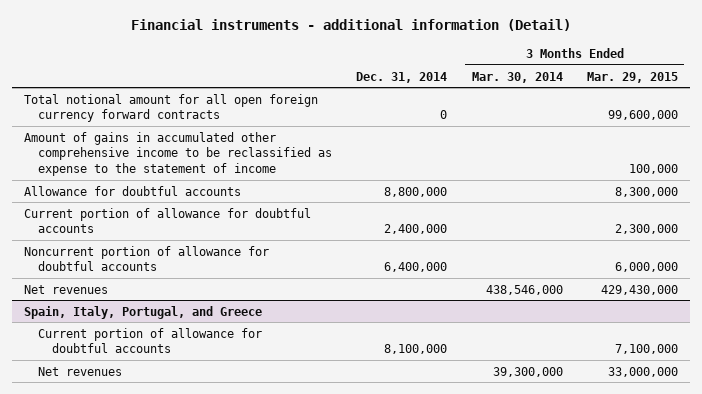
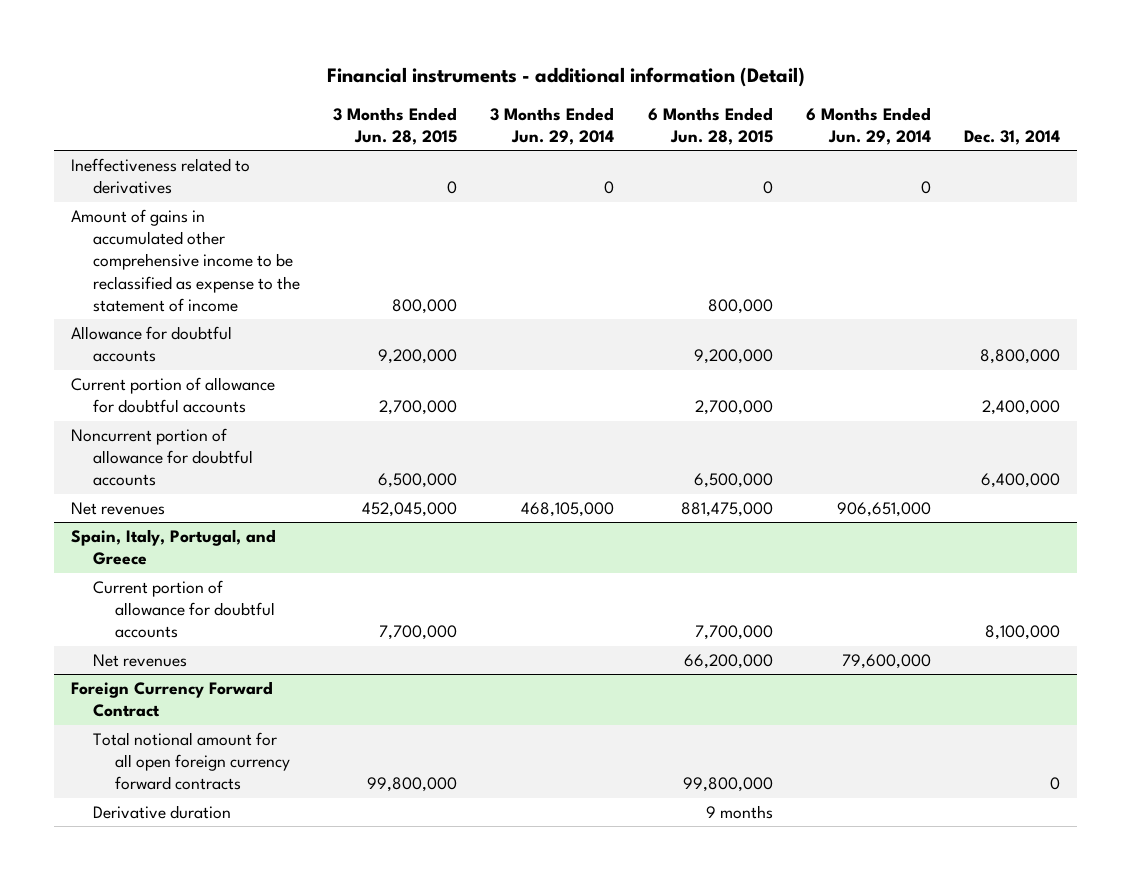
- | Dec. 31, 2014 | 3 Months Ended Mar. 30, 2014 | 3 Months Ended Mar. 29, 2015
+ | 3 Months Ended Jun. 28, 2015 | 3 Months Ended Jun. 29, 2014 | 6 Months Ended Jun. 28, 2015 | 6 Months Ended Jun. 29, 2014 | Dec. 31, 2014
- Total notional amount for all open foreign currency forward contracts | 0 | | 99,600,000
+ Ineffectiveness related to derivatives | 0 | 0 | 0 | 0 |
+ Foreign Currency Forward Contract
+ Total notional amount for all open foreign currency forward contracts | 99,800,000 | | 99,800,000 | | 0
+ Derivative duration | | | 9 months | |

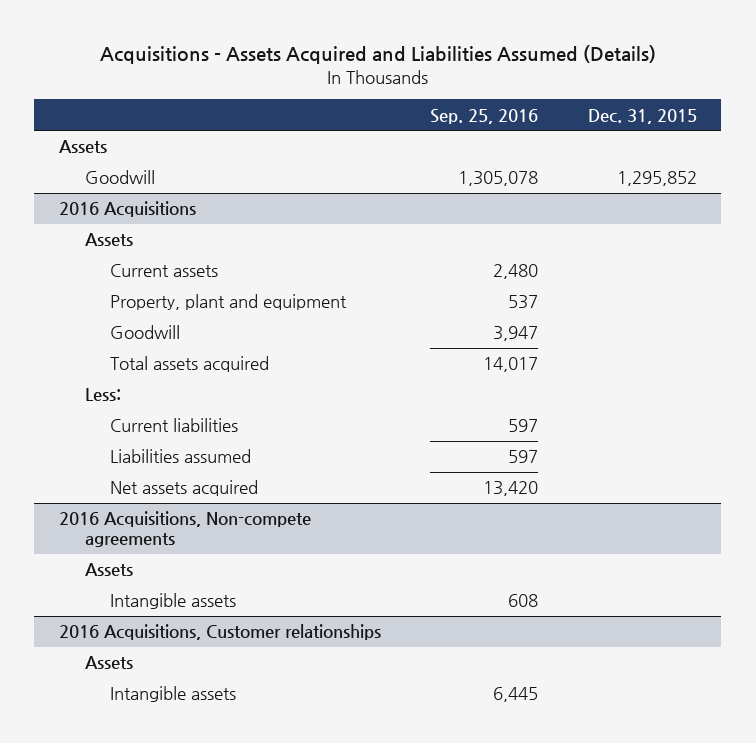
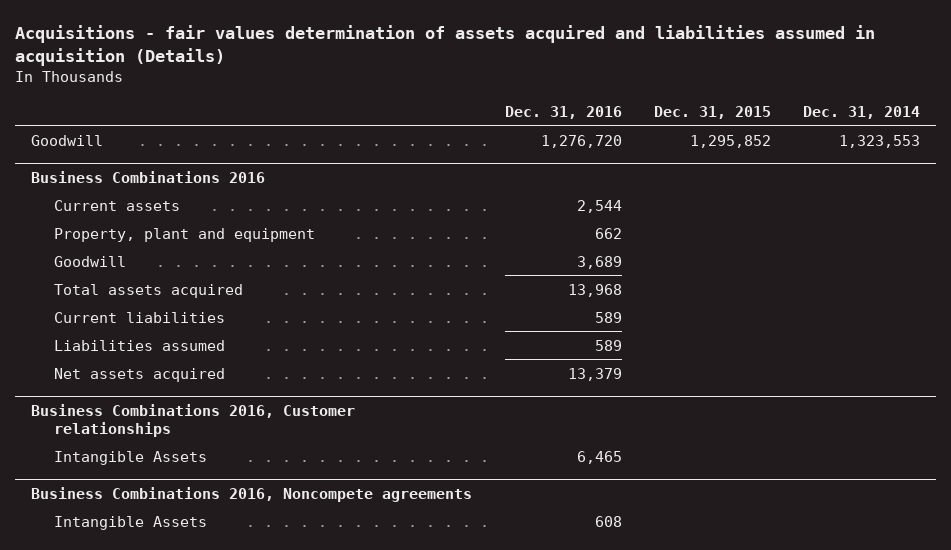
- Acquisitions - Assets Acquired and Liabilities Assumed (Details)
+ Acquisitions - fair values determination of assets acquired and liabilities assumed in acquisition (Details)
- | Sep. 25, 2016 | Dec. 31, 2015
+ | Dec. 31, 2016 | Dec. 31, 2015 | Dec. 31, 2014
- Assets
- 2016 Acquisitions
- Assets
- Current assets | 2,480 |
- Property, plant and equipment | 537 |
- Goodwill | 3,947 |
- Total assets acquired | 14,017 |
- Less:
- Current liabilities | 597 |
- Liabilities assumed | 597 |
- Net assets acquired | 13,420 |
- 2016 Acquisitions, Non-compete agreements
- Assets
- Intangible assets | 608 |
- 2016 Acquisitions, Customer relationships
- Assets
- Intangible assets | 6,445 |
+ Business Combinations 2016
+ Current assets | 2,544 | |
+ Property, plant and equipment | 662 | |
+ Goodwill | 3,689 | |
+ Total assets acquired | 13,968 | |
+ Current liabilities | 589 | |
+ Liabilities assumed | 589 | |
+ Net assets acquired | 13,379 | |
+ Business Combinations 2016, Customer relationships
+ Intangible Assets | 6,465 | |
+ Business Combinations 2016, Noncompete agreements
+ Intangible Assets | 608 | |

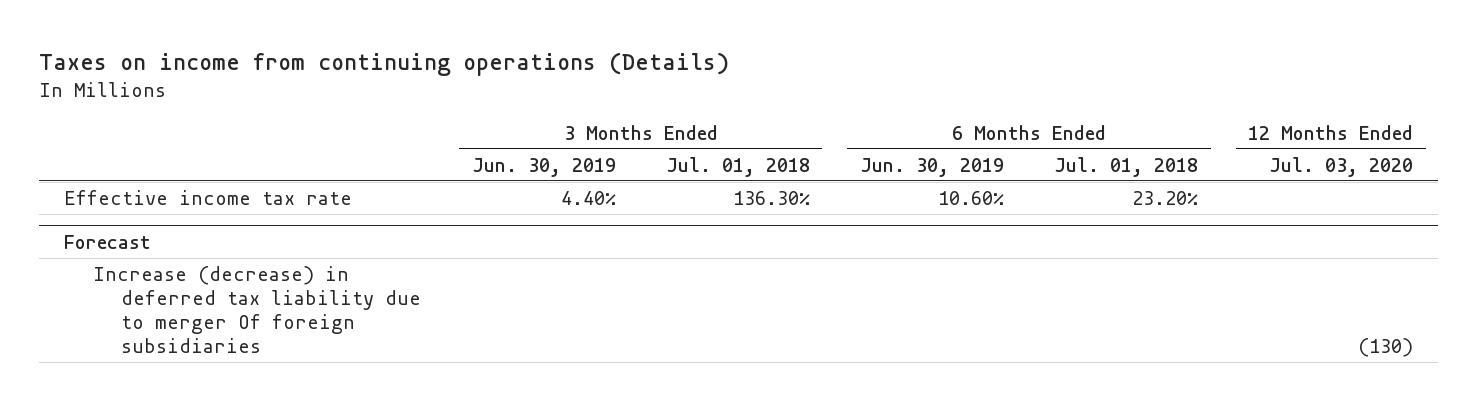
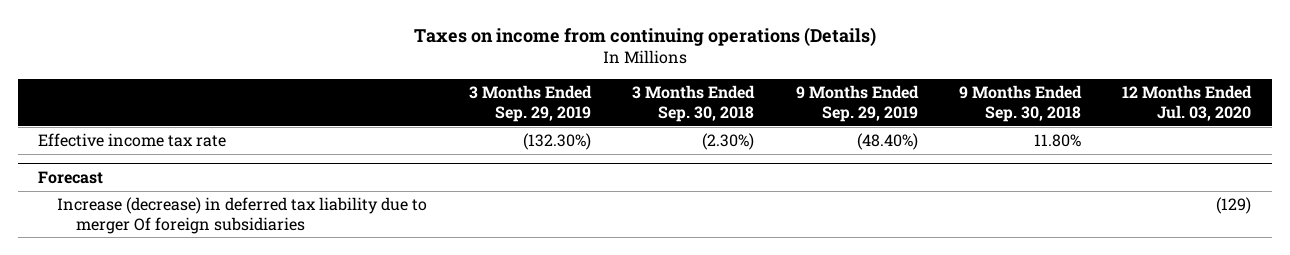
- | 3 Months Ended Jun. 30, 2019 | 3 Months Ended Jul. 01, 2018 | 6 Months Ended Jun. 30, 2019 | 6 Months Ended Jul. 01, 2018 | 12 Months Ended Jul. 03, 2020
+ | 3 Months Ended Sep. 29, 2019 | 3 Months Ended Sep. 30, 2018 | 9 Months Ended Sep. 29, 2019 | 9 Months Ended Sep. 30, 2018 | 12 Months Ended Jul. 03, 2020
@ Forecast
- Increase (decrease) in deferred tax liability due to merger Of foreign subsidiaries | | | | | (130)
+ Increase (decrease) in deferred tax liability due to merger Of foreign subsidiaries | | | | | (129)

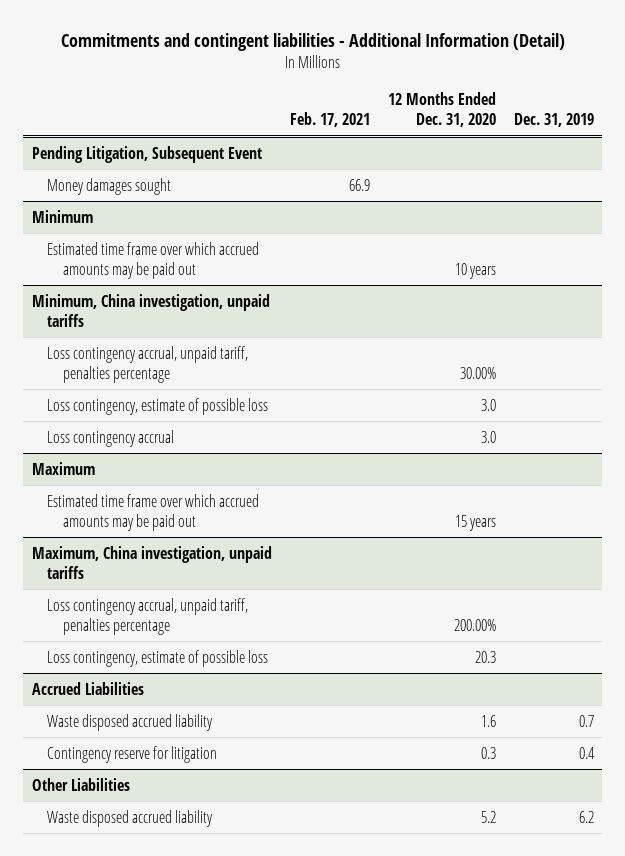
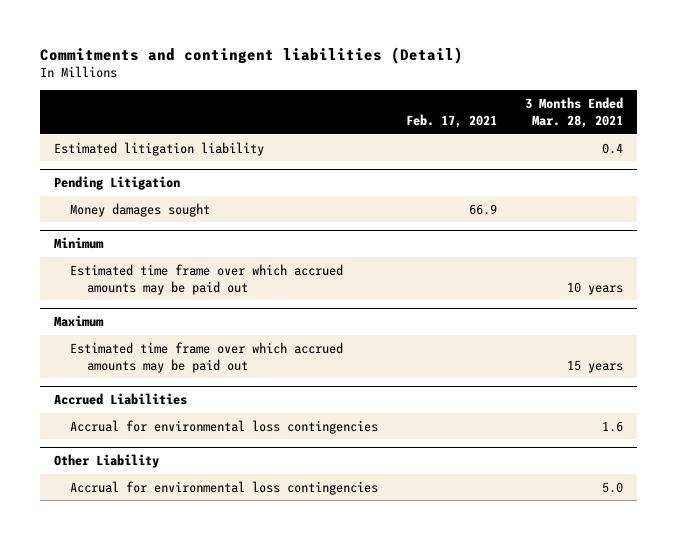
- Commitments and contingent liabilities - Additional Information (Detail)
+ Commitments and contingent liabilities (Detail)
- | Feb. 17, 2021 | 12 Months Ended Dec. 31, 2020 | Dec. 31, 2019
+ | Feb. 17, 2021 | 3 Months Ended Mar. 28, 2021
- Pending Litigation, Subsequent Event
+ Estimated litigation liability | | 0.4
+ Pending Litigation
- Minimum, China investigation, unpaid tariffs
- Loss contingency accrual, unpaid tariff, penalties percentage | | 30.00% |
- Loss contingency, estimate of possible loss | | 3.0 |
- Loss contingency accrual | | 3.0 |
- Maximum, China investigation, unpaid tariffs
- Loss contingency accrual, unpaid tariff, penalties percentage | | 200.00% |
- Loss contingency, estimate of possible loss | | 20.3 |
@ Accrued Liabilities
- Waste disposed accrued liability | | 1.6 | 0.7
- Contingency reserve for litigation | | 0.3 | 0.4
- Other Liabilities
- Waste disposed accrued liability | | 5.2 | 6.2
@ Accrued Liabilities
+ Accrual for environmental loss contingencies | | 1.6
+ Other Liability
+ Accrual for environmental loss contingencies | | 5.0

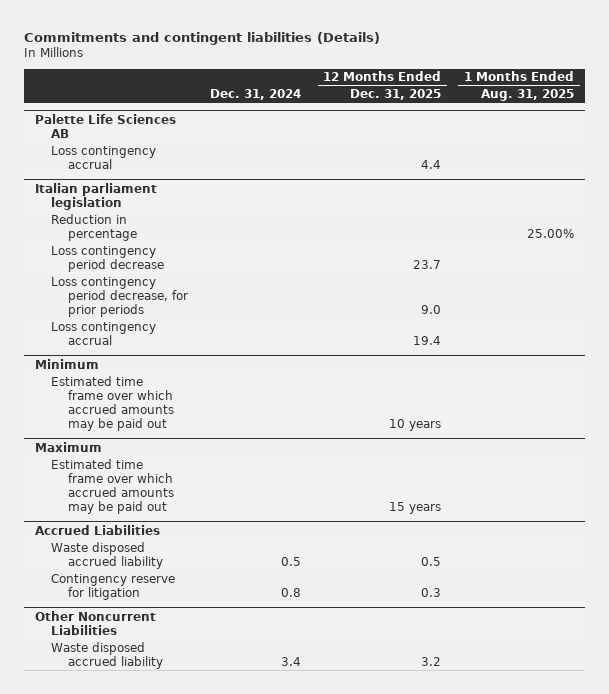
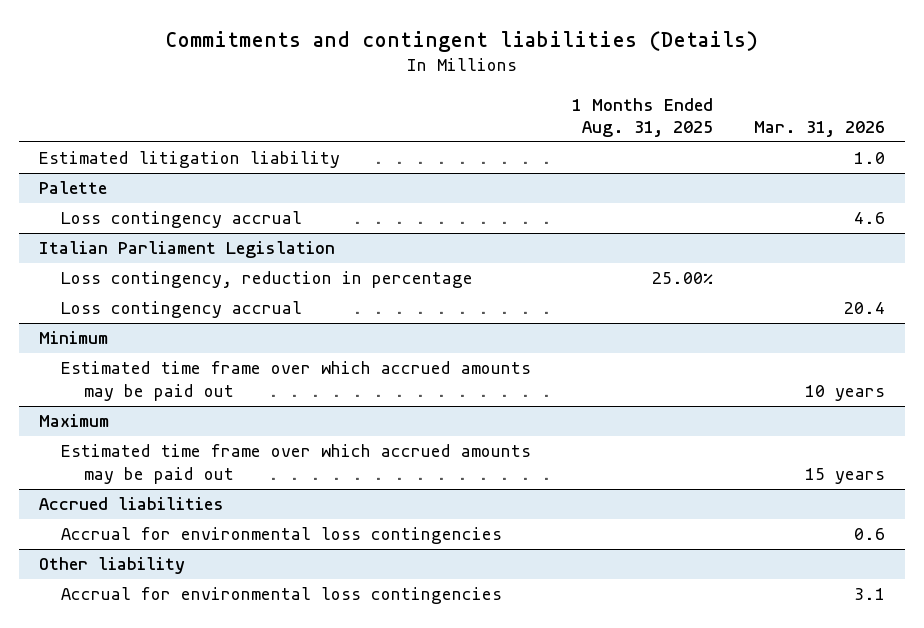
- | Dec. 31, 2024 | 12 Months Ended Dec. 31, 2025 | 1 Months Ended Aug. 31, 2025
+ | 1 Months Ended Aug. 31, 2025 | Mar. 31, 2026
- Palette Life Sciences AB
- Loss contingency accrual | | 4.4 |
- Italian parliament legislation
- Reduction in percentage | | | 25.00%
- Loss contingency period decrease | | 23.7 |
- Loss contingency period decrease, for prior periods | | 9.0 |
+ Estimated litigation liability | | 1.0
+ Palette
+ Loss contingency accrual | | 4.6
+ Italian Parliament Legislation
+ Loss contingency, reduction in percentage | 25.00% |
- Accrued Liabilities
- Waste disposed accrued liability | 0.5 | 0.5 |
- Contingency reserve for litigation | 0.8 | 0.3 |
- Other Noncurrent Liabilities
- Waste disposed accrued liability | 3.4 | 3.2 |
+ Accrued liabilities
+ Accrual for environmental loss contingencies | | 0.6
+ Other liability
+ Accrual for environmental loss contingencies | | 3.1

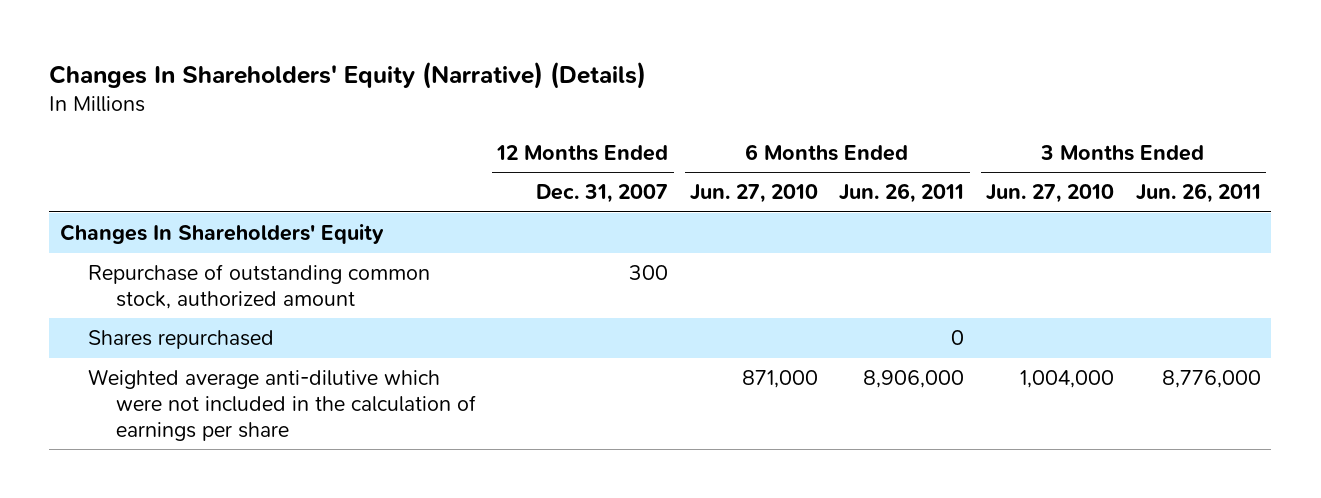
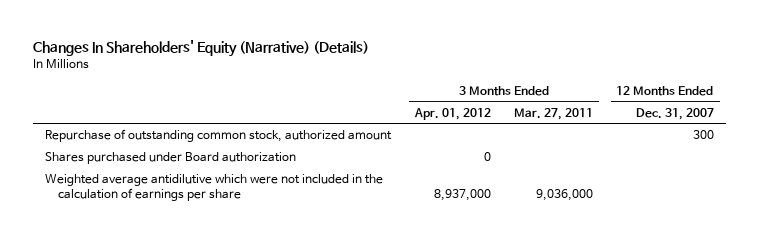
- | 12 Months Ended Dec. 31, 2007 | 6 Months Ended Jun. 27, 2010 | 6 Months Ended Jun. 26, 2011 | 3 Months Ended Jun. 27, 2010 | 3 Months Ended Jun. 26, 2011
+ | 3 Months Ended Apr. 01, 2012 | 3 Months Ended Mar. 27, 2011 | 12 Months Ended Dec. 31, 2007
- Changes In Shareholders' Equity
- Shares repurchased | | | 0 | |
- Weighted average anti-dilutive which were not included in the calculation of earnings per share | | 871,000 | 8,906,000 | 1,004,000 | 8,776,000
+ Shares purchased under Board authorization | 0 | |
+ Weighted average antidilutive which were not included in the calculation of earnings per share | 8,937,000 | 9,036,000 |

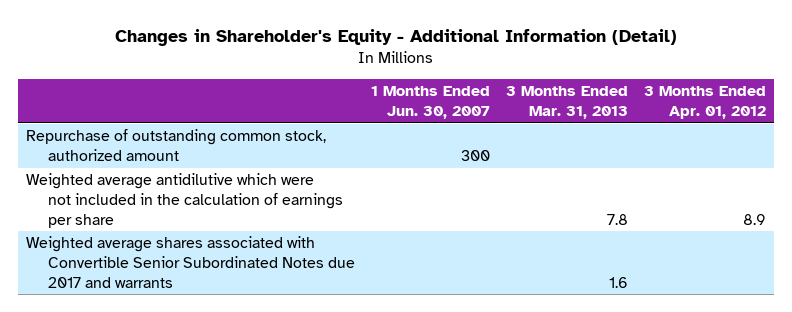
- Changes In Shareholders' Equity (Narrative) (Details)
+ Changes in Shareholder's Equity - Additional Information (Detail)
- | 3 Months Ended Apr. 01, 2012 | 3 Months Ended Mar. 27, 2011 | 12 Months Ended Dec. 31, 2007
+ | 1 Months Ended Jun. 30, 2007 | 3 Months Ended Mar. 31, 2013 | 3 Months Ended Apr. 01, 2012
- Shares purchased under Board authorization | 0 | |
- Weighted average antidilutive which were not included in the calculation of earnings per share | 8,937,000 | 9,036,000 |
+ Weighted average antidilutive which were not included in the calculation of earnings per share | | 7.8 | 8.9
+ Weighted average shares associated with Convertible Senior Subordinated Notes due 2017 and warrants | | 1.6 |

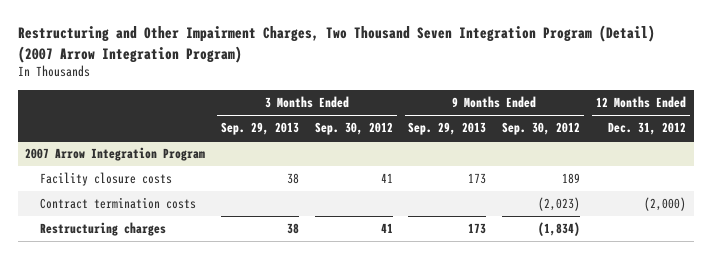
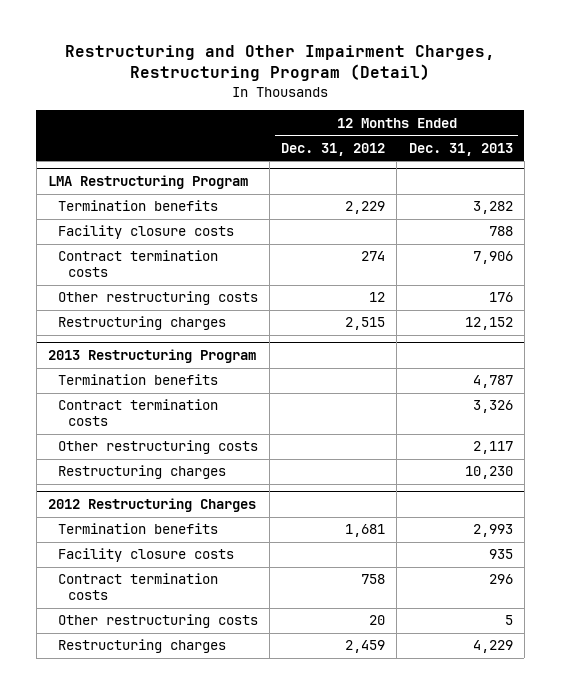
- Restructuring and Other Impairment Charges, Two Thousand Seven Integration Program (Detail) (2007 Arrow Integration Program)
+ Restructuring and Other Impairment Charges, Restructuring Program (Detail)
- | 3 Months Ended Sep. 29, 2013 | 3 Months Ended Sep. 30, 2012 | 9 Months Ended Sep. 29, 2013 | 9 Months Ended Sep. 30, 2012 | 12 Months Ended Dec. 31, 2012
+ | 12 Months Ended Dec. 31, 2012 | 12 Months Ended Dec. 31, 2013
- 2007 Arrow Integration Program
- Facility closure costs | 38 | 41 | 173 | 189 |
- Contract termination costs | | | | (2,023) | (2,000)
- Restructuring charges | 38 | 41 | 173 | (1,834) |
+ LMA Restructuring Program
+ Termination benefits | 2,229 | 3,282
+ Facility closure costs | | 788
+ Contract termination costs | 274 | 7,906
+ Other restructuring costs | 12 | 176
+ Restructuring charges | 2,515 | 12,152
+ 2013 Restructuring Program
+ Termination benefits | | 4,787
+ Contract termination costs | | 3,326
+ Other restructuring costs | | 2,117
+ Restructuring charges | | 10,230
+ 2012 Restructuring Charges
+ Termination benefits | 1,681 | 2,993
+ Facility closure costs | | 935
+ Contract termination costs | 758 | 296
+ Other restructuring costs | 20 | 5
+ Restructuring charges | 2,459 | 4,229

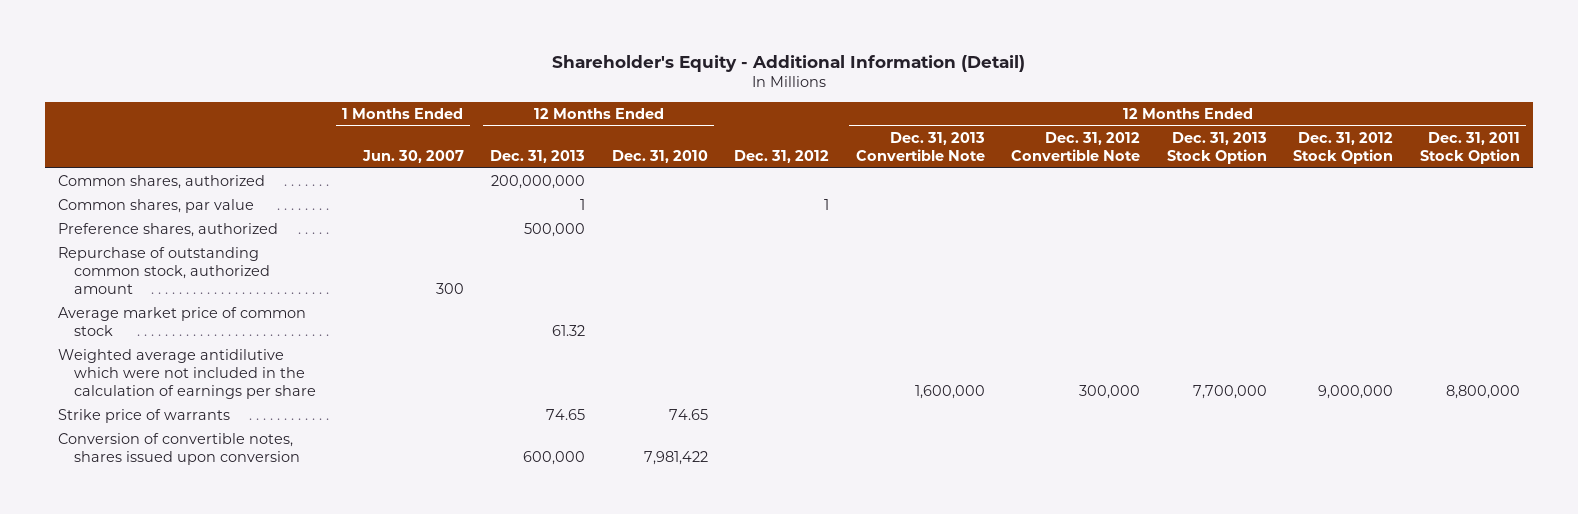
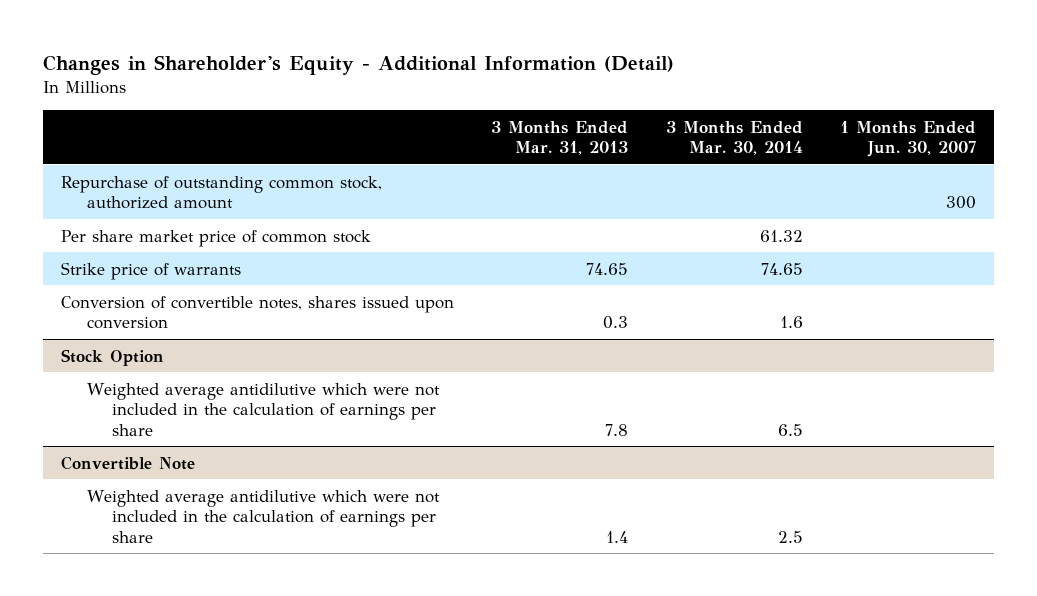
- Shareholder's Equity - Additional Information (Detail)
+ Changes in Shareholder's Equity - Additional Information (Detail)
- | 1 Months Ended Jun. 30, 2007 | 12 Months Ended Dec. 31, 2013 | 12 Months Ended Dec. 31, 2010 | Dec. 31, 2012 | 12 Months Ended Dec. 31, 2013 Convertible Note | 12 Months Ended Dec. 31, 2012 Convertible Note | 12 Months Ended Dec. 31, 2013 Stock Option | 12 Months Ended Dec. 31, 2012 Stock Option | 12 Months Ended Dec. 31, 2011 Stock Option
+ | 3 Months Ended Mar. 31, 2013 | 3 Months Ended Mar. 30, 2014 | 1 Months Ended Jun. 30, 2007
- Common shares, authorized | | 200,000,000 | | | | | | |
- Common shares, par value | | 1 | | 1 | | | | |
- Preference shares, authorized | | 500,000 | | | | | | |
- Average market price of common stock | | 61.32 | | | | | | |
- Weighted average antidilutive which were not included in the calculation of earnings per share | | | | | 1,600,000 | 300,000 | 7,700,000 | 9,000,000 | 8,800,000
+ Per share market price of common stock | | 61.32 |
+ Stock Option
+ Weighted average antidilutive which were not included in the calculation of earnings per share | 7.8 | 6.5 |
+ Convertible Note
+ Weighted average antidilutive which were not included in the calculation of earnings per share | 1.4 | 2.5 |

